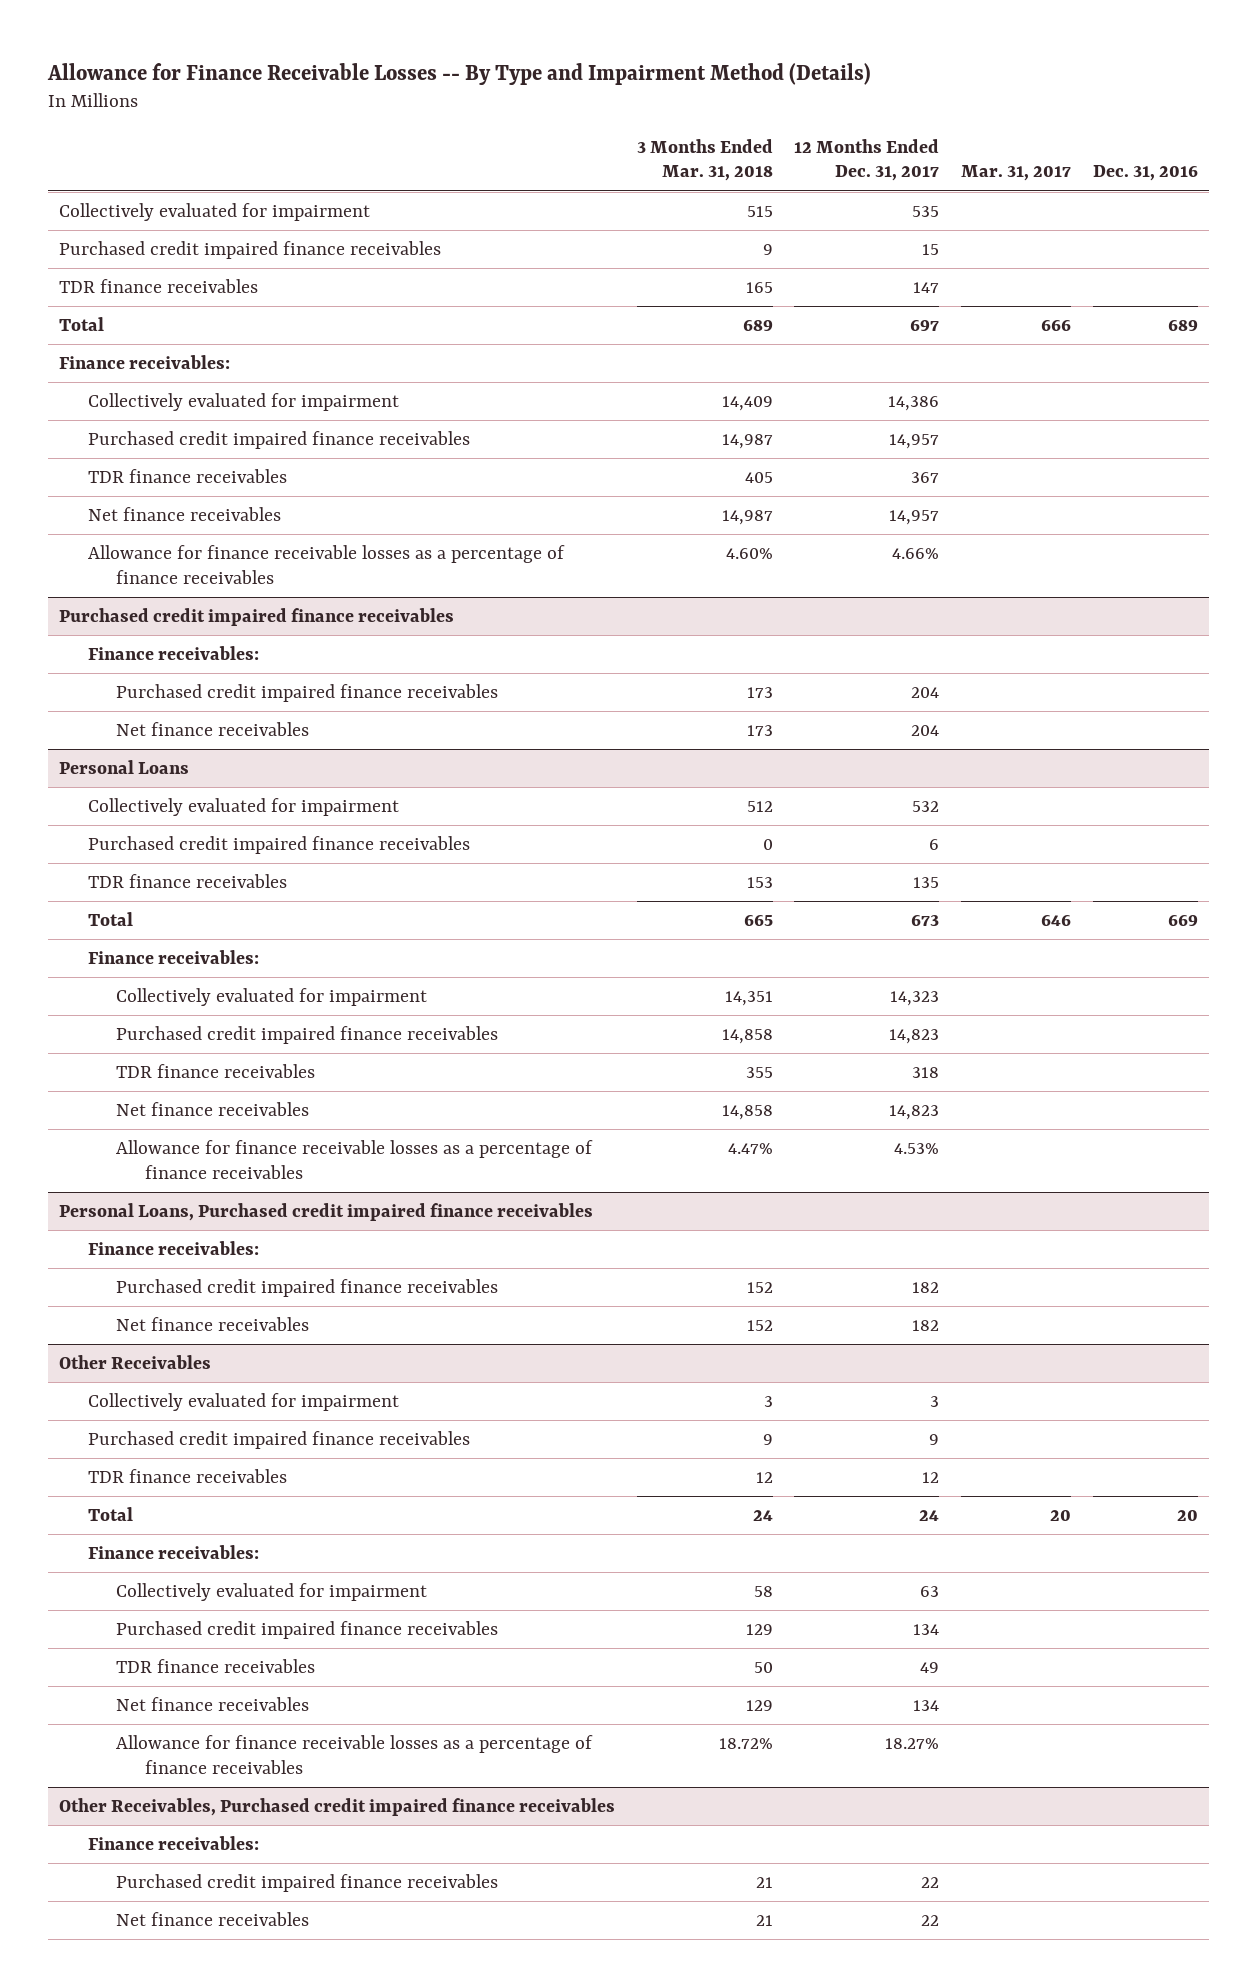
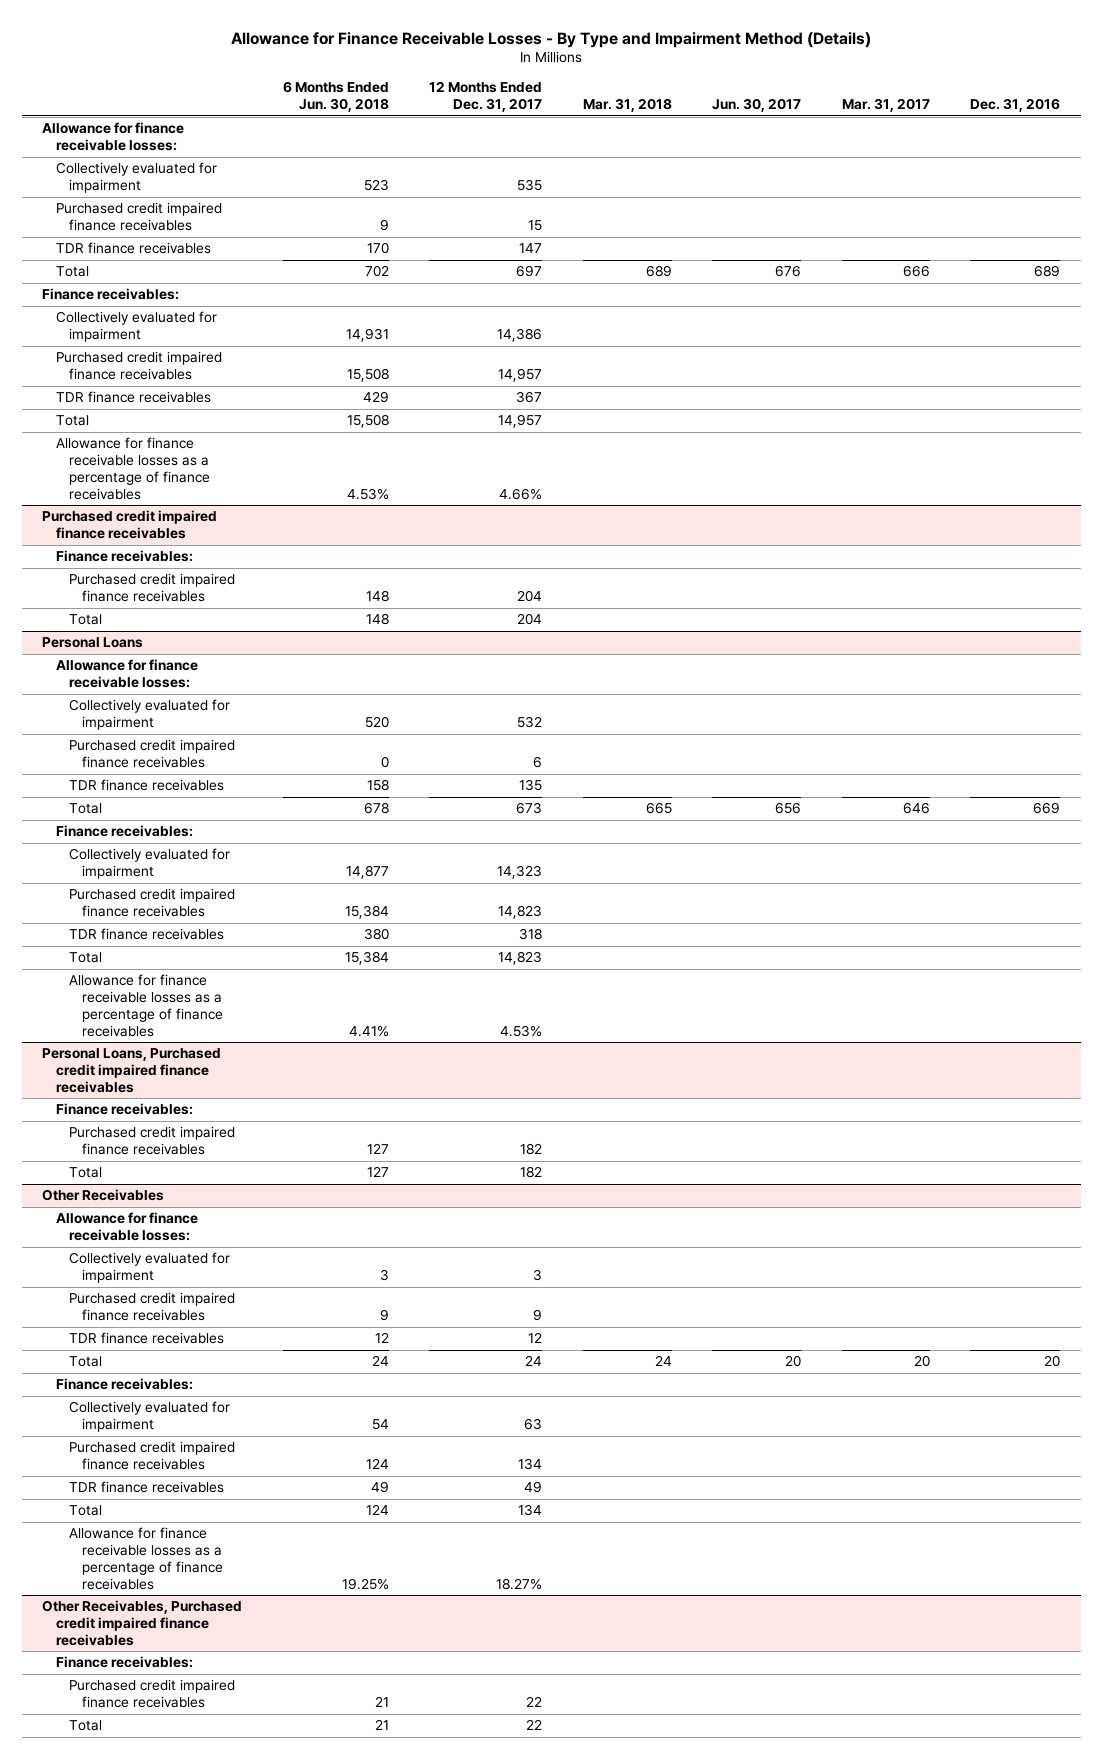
- Allowance for Finance Receivable Losses -- By Type and Impairment Method (Details)
+ Allowance for Finance Receivable Losses - By Type and Impairment Method (Details)
- | 3 Months Ended Mar. 31, 2018 | 12 Months Ended Dec. 31, 2017 | Mar. 31, 2017 | Dec. 31, 2016
+ | 6 Months Ended Jun. 30, 2018 | 12 Months Ended Dec. 31, 2017 | Mar. 31, 2018 | Jun. 30, 2017 | Mar. 31, 2017 | Dec. 31, 2016
+ Allowance for finance receivable losses:
- Net finance receivables | 14,987 | 14,957 | |
+ Total | 15,508 | 14,957 | | | |
@ Purchased credit impaired finance receivables
- Net finance receivables | 173 | 204 | |
+ Total | 148 | 204 | | | |
@ Personal Loans
+ Allowance for finance receivable losses:
- Net finance receivables | 14,858 | 14,823 | |
+ Total | 15,384 | 14,823 | | | |
@ Personal Loans, Purchased credit impaired finance receivables
- Net finance receivables | 152 | 182 | |
+ Total | 127 | 182 | | | |
@ Other Receivables
+ Allowance for finance receivable losses:
- Net finance receivables | 129 | 134 | |
+ Total | 124 | 134 | | | |
@ Other Receivables, Purchased credit impaired finance receivables
- Net finance receivables | 21 | 22 | |
+ Total | 21 | 22 | | | |

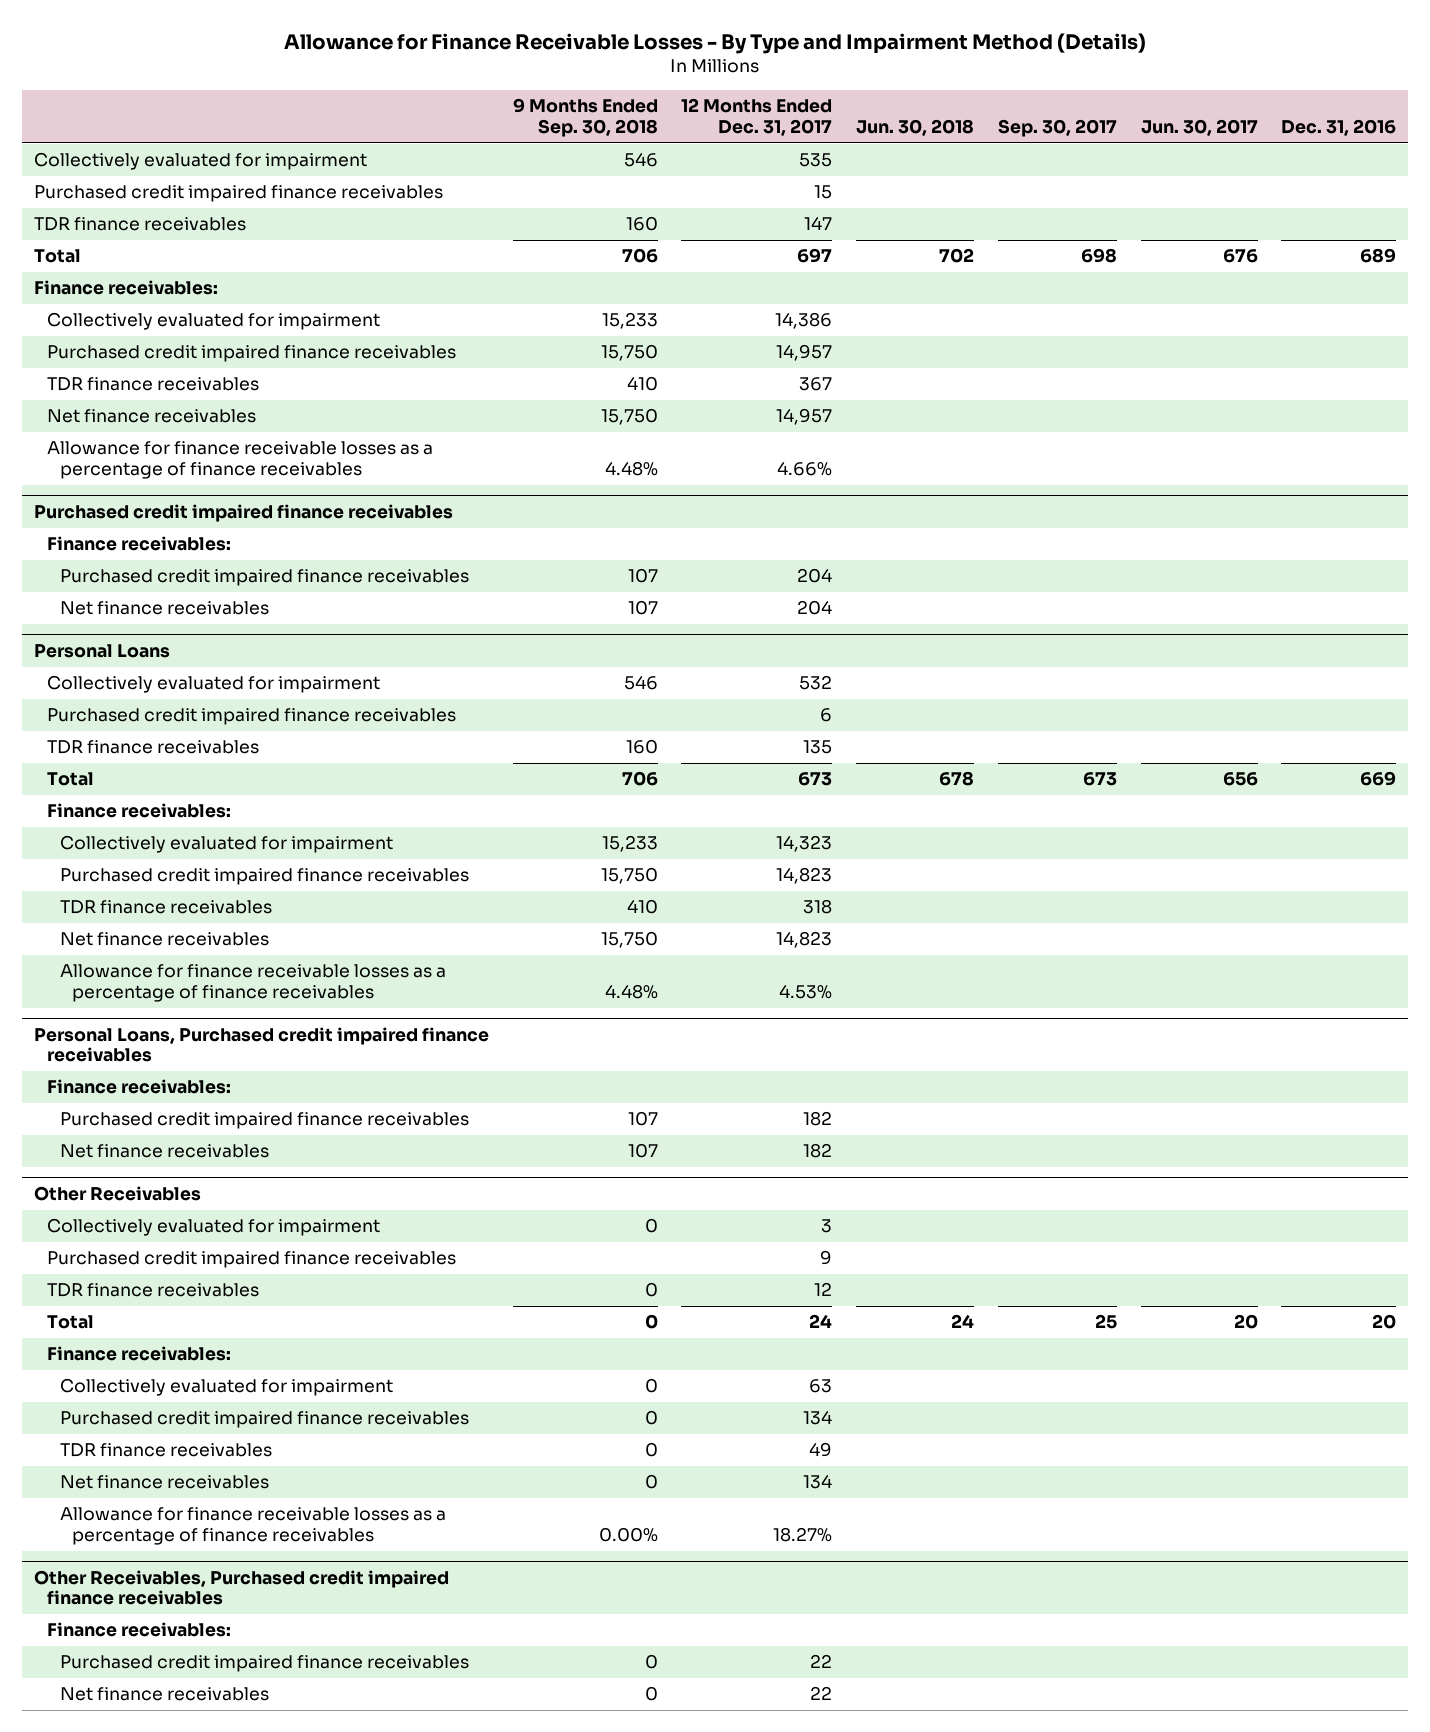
- | 6 Months Ended Jun. 30, 2018 | 12 Months Ended Dec. 31, 2017 | Mar. 31, 2018 | Jun. 30, 2017 | Mar. 31, 2017 | Dec. 31, 2016
+ | 9 Months Ended Sep. 30, 2018 | 12 Months Ended Dec. 31, 2017 | Jun. 30, 2018 | Sep. 30, 2017 | Jun. 30, 2017 | Dec. 31, 2016
- Allowance for finance receivable losses:
- Total | 15,508 | 14,957 | | | |
+ Net finance receivables | 15,750 | 14,957 | | | |
@ Purchased credit impaired finance receivables
- Total | 148 | 204 | | | |
+ Net finance receivables | 107 | 204 | | | |
@ Personal Loans
- Allowance for finance receivable losses:
- Total | 15,384 | 14,823 | | | |
+ Net finance receivables | 15,750 | 14,823 | | | |
@ Personal Loans, Purchased credit impaired finance receivables
- Total | 127 | 182 | | | |
+ Net finance receivables | 107 | 182 | | | |
@ Other Receivables
- Allowance for finance receivable losses:
- Total | 124 | 134 | | | |
+ Net finance receivables | 0 | 134 | | | |
@ Other Receivables, Purchased credit impaired finance receivables
- Total | 21 | 22 | | | |
+ Net finance receivables | 0 | 22 | | | |

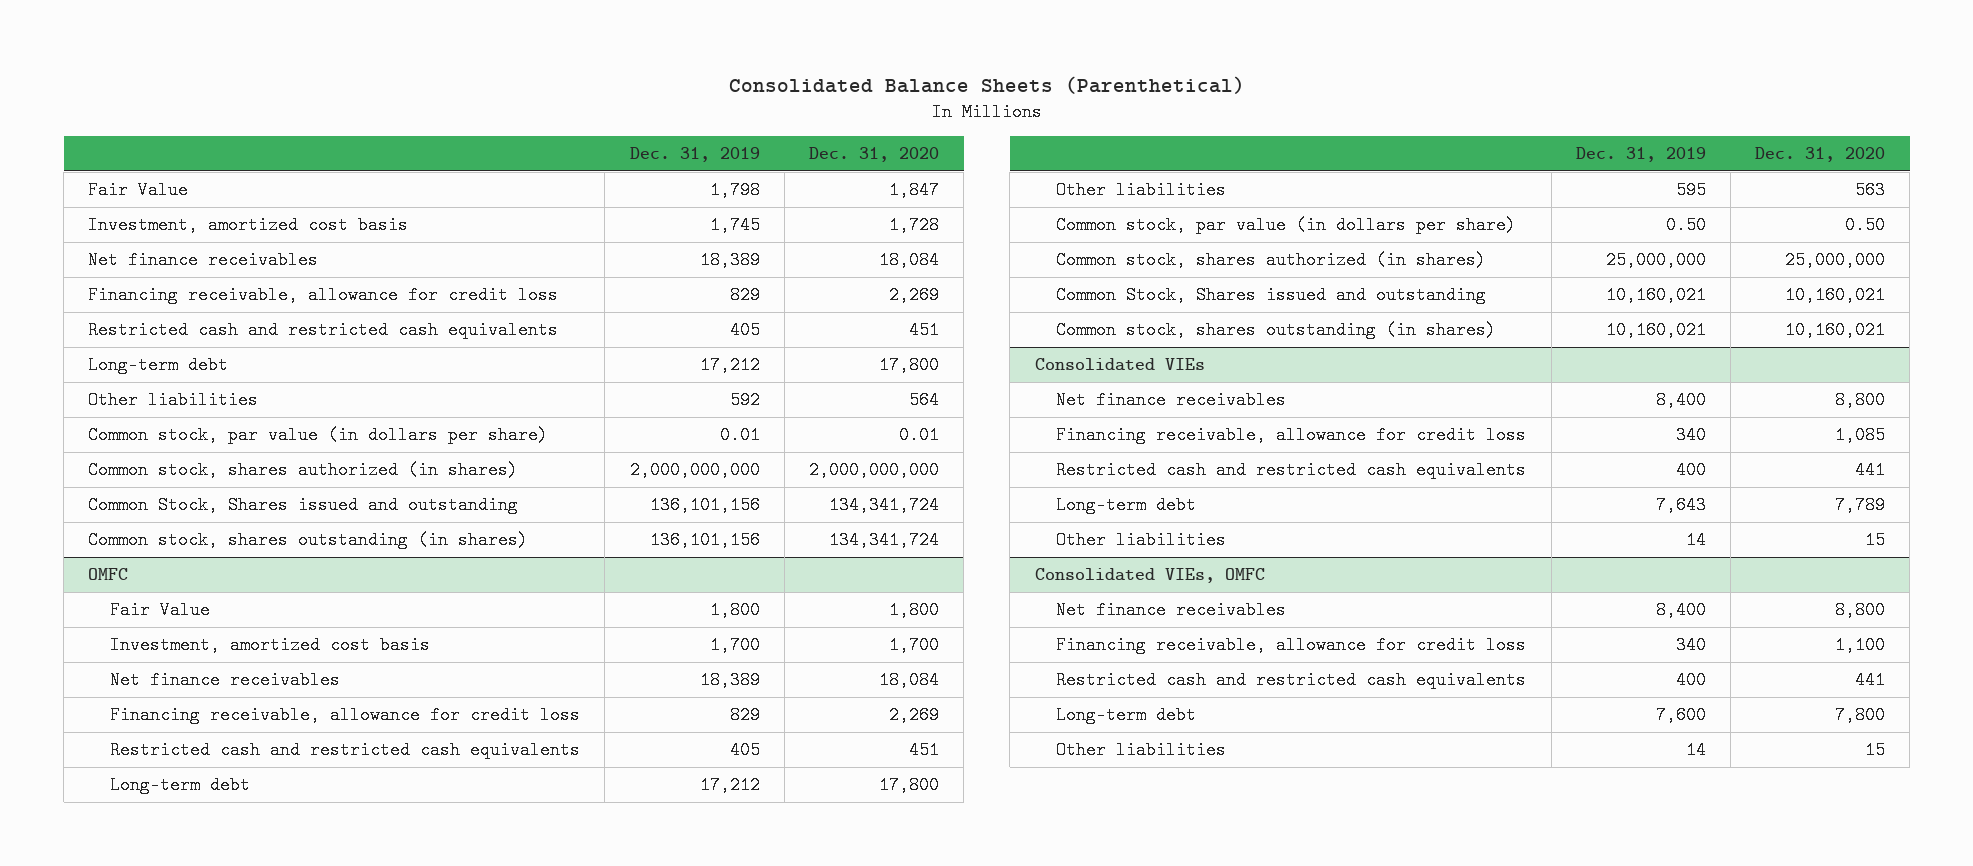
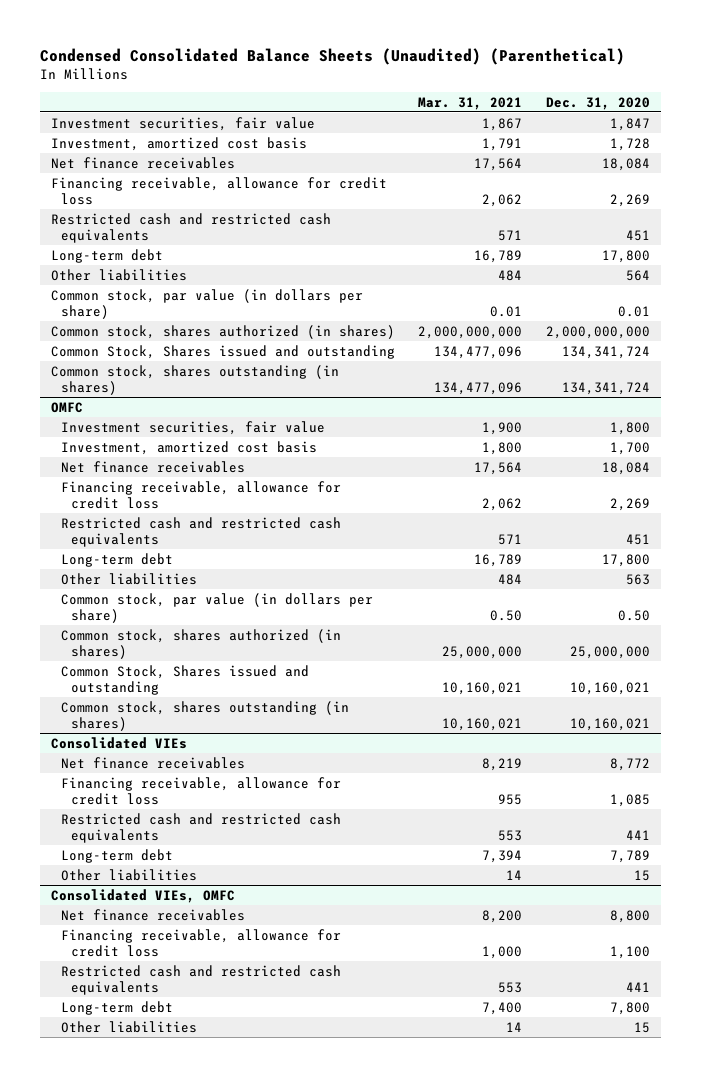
- Consolidated Balance Sheets (Parenthetical)
+ Condensed Consolidated Balance Sheets (Unaudited) (Parenthetical)
- | Dec. 31, 2019 | Dec. 31, 2020
+ | Mar. 31, 2021 | Dec. 31, 2020
- Fair Value | 1,798 | 1,847
+ Investment securities, fair value | 1,867 | 1,847
@ OMFC
- Fair Value | 1,800 | 1,800
+ Investment securities, fair value | 1,900 | 1,800
@ Consolidated VIEs
- Net finance receivables | 8,400 | 8,800
+ Net finance receivables | 8,219 | 8,772

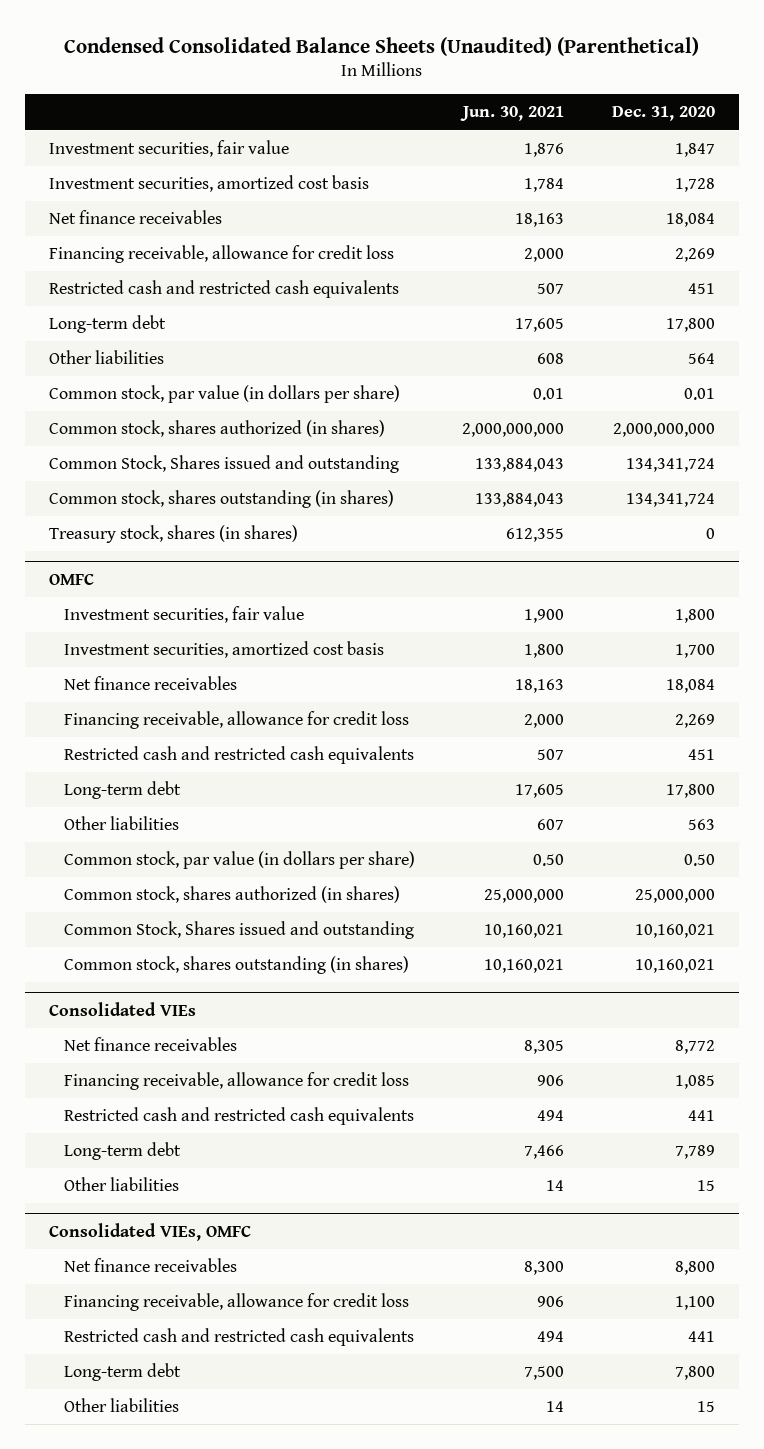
- | Mar. 31, 2021 | Dec. 31, 2020
+ | Jun. 30, 2021 | Dec. 31, 2020
- Investment, amortized cost basis | 1,791 | 1,728
+ Investment securities, amortized cost basis | 1,784 | 1,728
+ Treasury stock, shares (in shares) | 612,355 | 0
@ OMFC
- Investment, amortized cost basis | 1,800 | 1,700
+ Investment securities, amortized cost basis | 1,800 | 1,700

